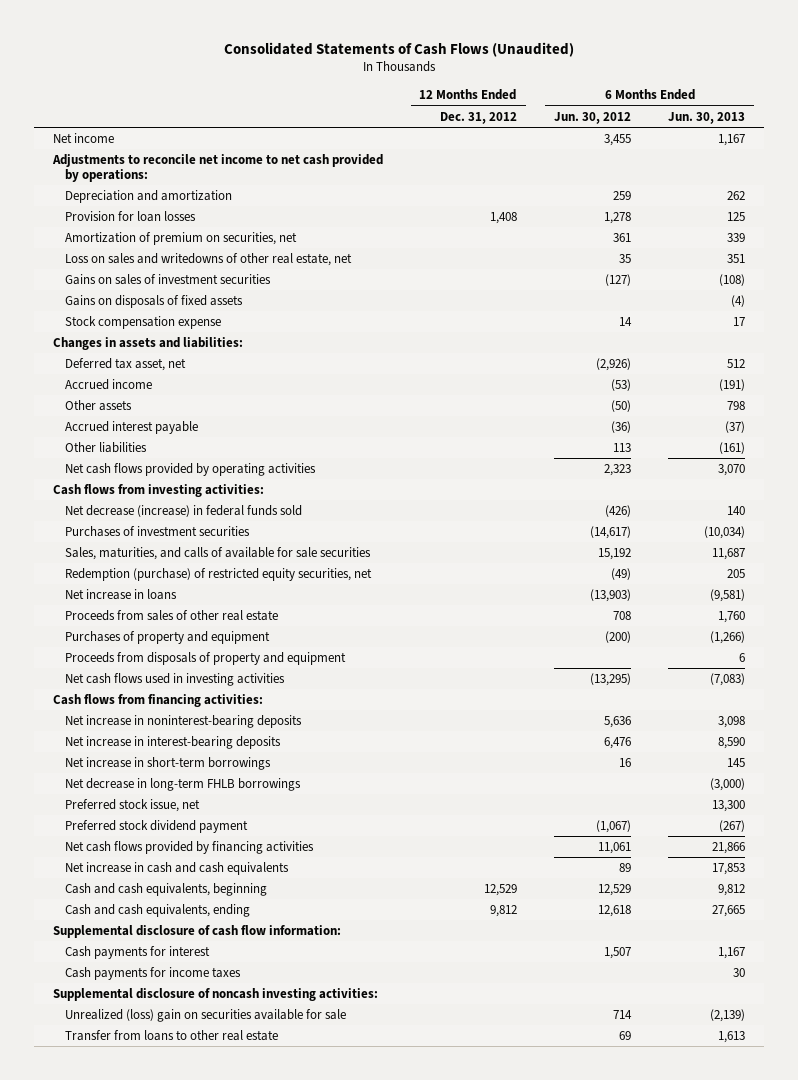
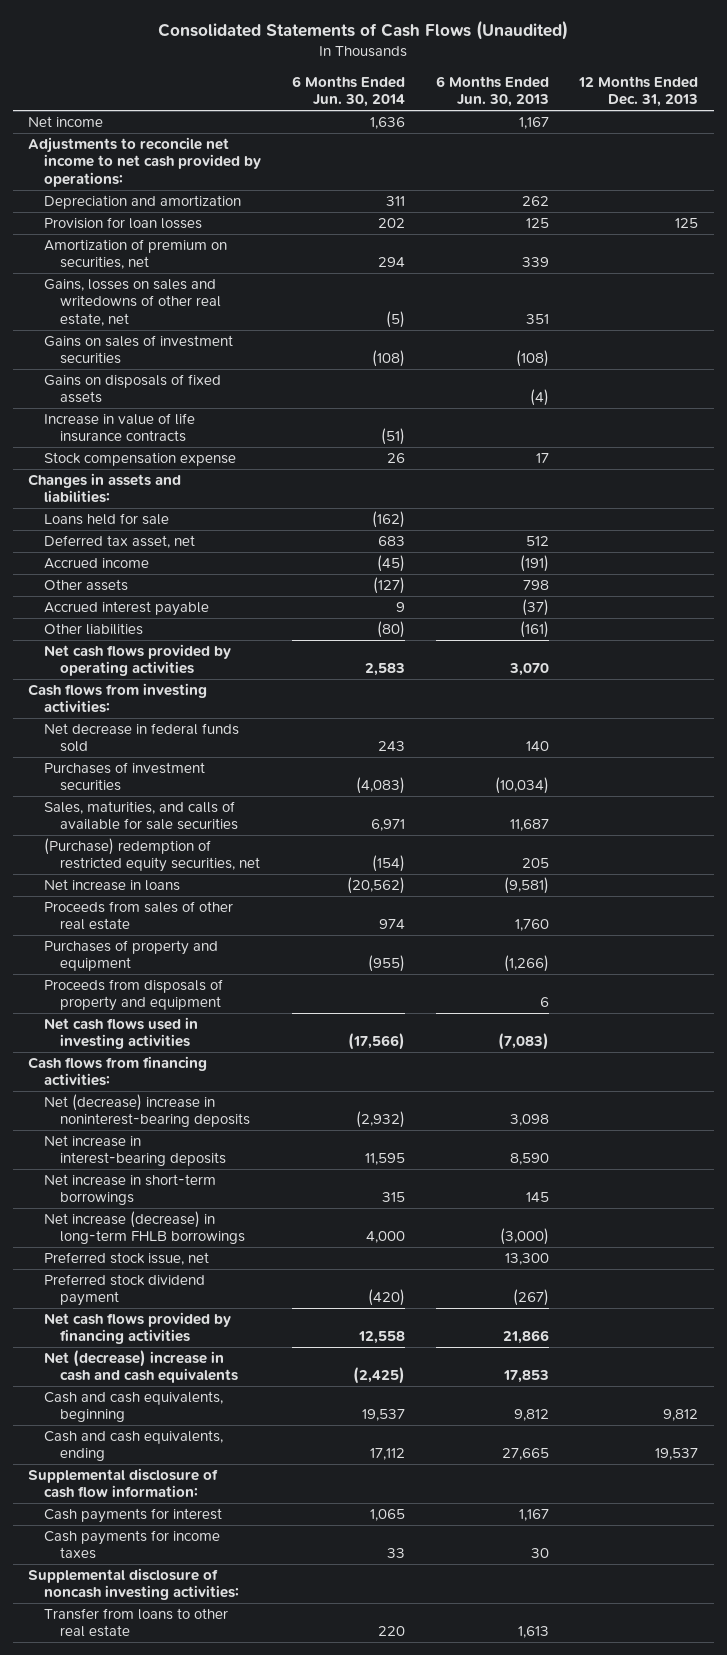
- | 12 Months Ended Dec. 31, 2012 | 6 Months Ended Jun. 30, 2012 | 6 Months Ended Jun. 30, 2013
+ | 6 Months Ended Jun. 30, 2014 | 6 Months Ended Jun. 30, 2013 | 12 Months Ended Dec. 31, 2013
- Loss on sales and writedowns of other real estate, net | | 35 | 351
+ Gains, losses on sales and writedowns of other real estate, net | (5) | 351 |
+ Increase in value of life insurance contracts | (51) | |
+ Loans held for sale | (162) | |
- Net decrease (increase) in federal funds sold | | (426) | 140
+ Net decrease in federal funds sold | 243 | 140 |
- Redemption (purchase) of restricted equity securities, net | | (49) | 205
+ (Purchase) redemption of restricted equity securities, net | (154) | 205 |
- Net increase in noninterest-bearing deposits | | 5,636 | 3,098
+ Net (decrease) increase in noninterest-bearing deposits | (2,932) | 3,098 |
- Net decrease in long-term FHLB borrowings | | | (3,000)
+ Net increase (decrease) in long-term FHLB borrowings | 4,000 | (3,000) |
- Net increase in cash and cash equivalents | | 89 | 17,853
+ Net (decrease) increase in cash and cash equivalents | (2,425) | 17,853 |
- Unrealized (loss) gain on securities available for sale | | 714 | (2,139)

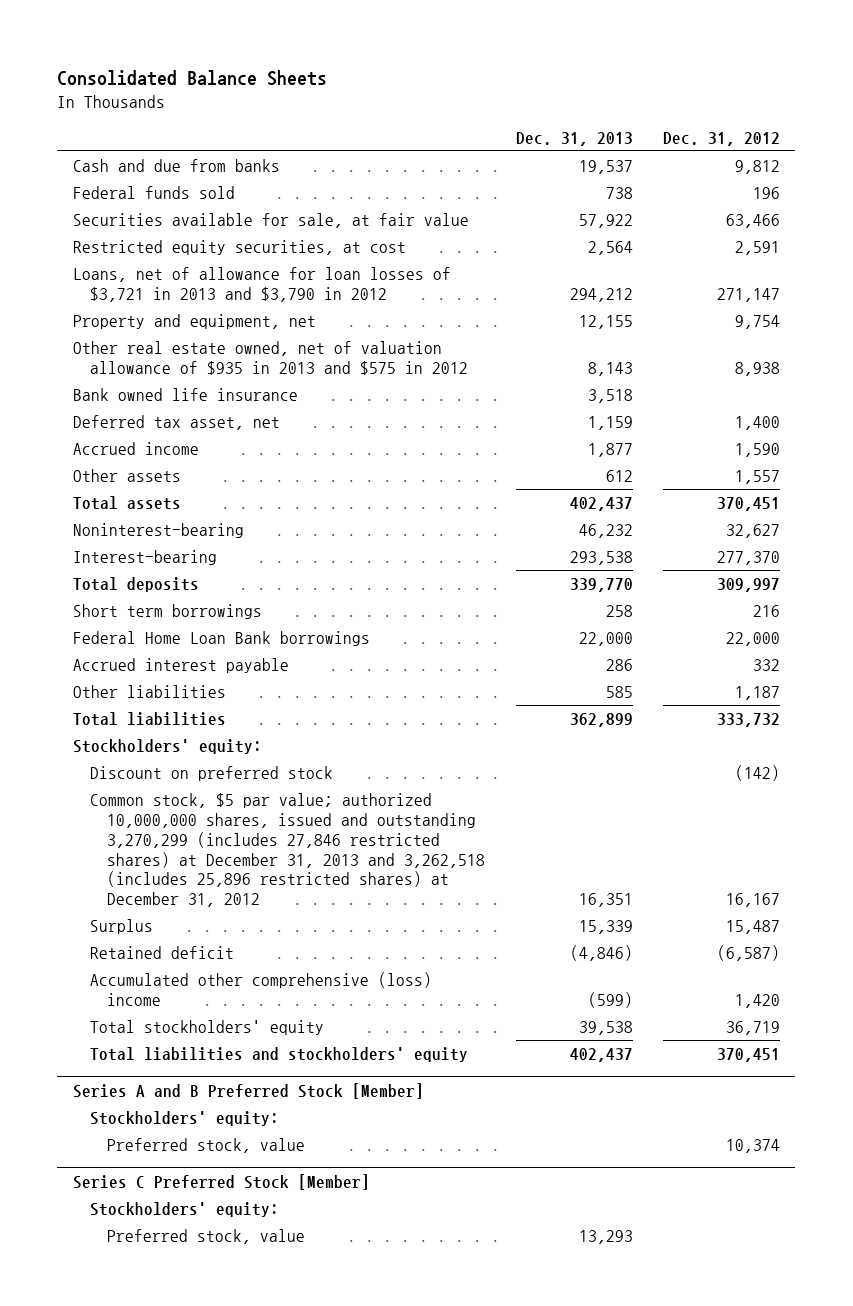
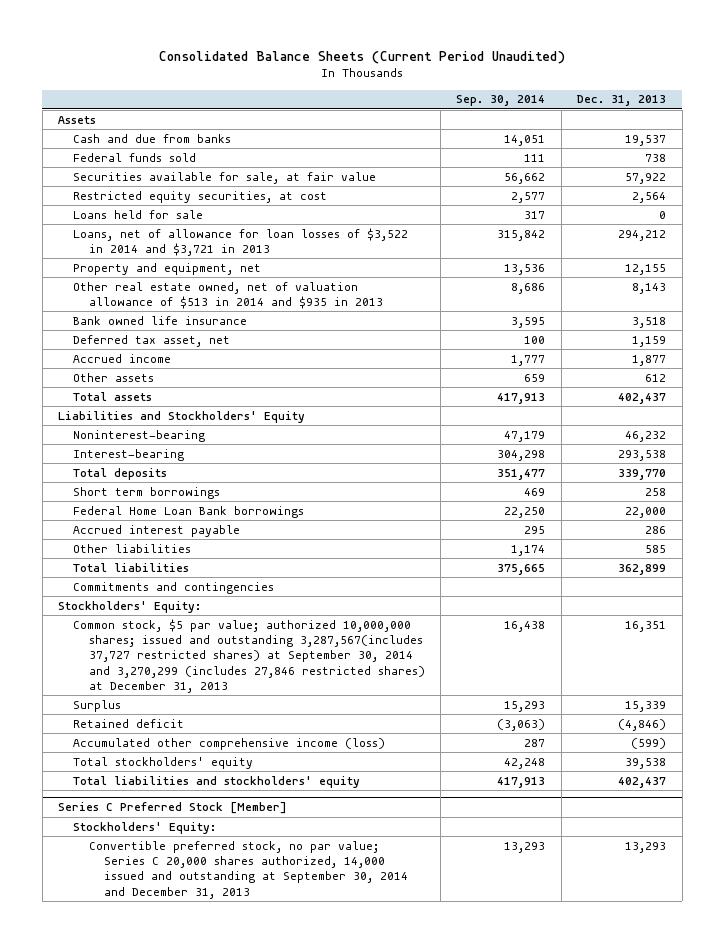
- Consolidated Balance Sheets
+ Consolidated Balance Sheets (Current Period Unaudited)
- | Dec. 31, 2013 | Dec. 31, 2012
+ | Sep. 30, 2014 | Dec. 31, 2013
+ Assets
- Loans, net of allowance for loan losses of $3,721 in 2013 and $3,790 in 2012 | 294,212 | 271,147
+ Loans held for sale | 317 | 0
+ Loans, net of allowance for loan losses of $3,522 in 2014 and $3,721 in 2013 | 315,842 | 294,212
- Other real estate owned, net of valuation allowance of $935 in 2013 and $575 in 2012 | 8,143 | 8,938
+ Other real estate owned, net of valuation allowance of $513 in 2014 and $935 in 2013 | 8,686 | 8,143
+ Liabilities and Stockholders' Equity
- Stockholders' equity:
- Discount on preferred stock | | (142)
- Common stock, $5 par value; authorized 10,000,000 shares, issued and outstanding 3,270,299 (includes 27,846 restricted shares) at December 31, 2013 and 3,262,518 (includes 25,896 restricted shares) at December 31, 2012 | 16,351 | 16,167
+ Commitments and contingencies
+ Stockholders' Equity:
+ Common stock, $5 par value; authorized 10,000,000 shares; issued and outstanding 3,287,567(includes 37,727 restricted shares) at September 30, 2014 and 3,270,299 (includes 27,846 restricted shares) at December 31, 2013 | 16,438 | 16,351
- Accumulated other comprehensive (loss) income | (599) | 1,420
+ Accumulated other comprehensive income (loss) | 287 | (599)
- Series A and B Preferred Stock [Member]
- Stockholders' equity:
- Preferred stock, value | | 10,374
@ Series C Preferred Stock [Member]
- Stockholders' equity:
- Preferred stock, value | 13,293 |
+ Stockholders' Equity:
+ Convertible preferred stock, no par value; Series C 20,000 shares authorized, 14,000 issued and outstanding at September 30, 2014 and December 31, 2013 | 13,293 | 13,293

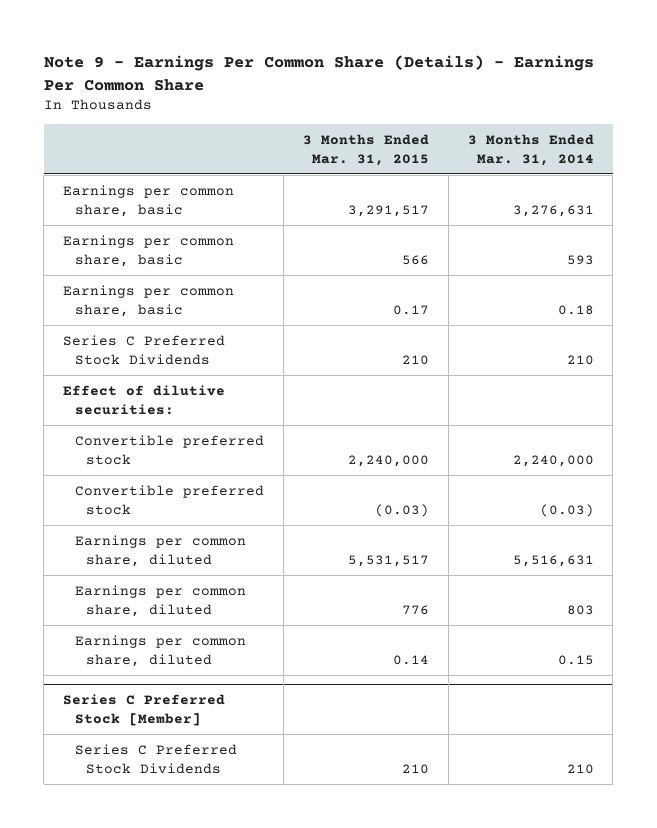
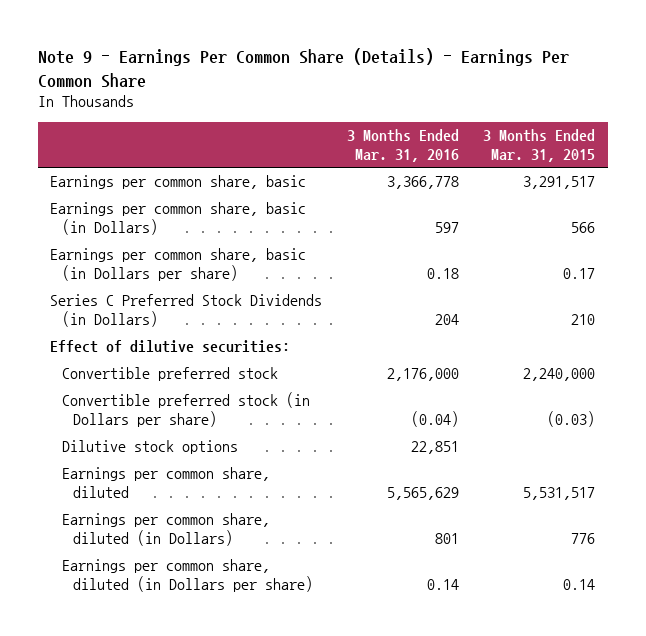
- | 3 Months Ended Mar. 31, 2015 | 3 Months Ended Mar. 31, 2014
+ | 3 Months Ended Mar. 31, 2016 | 3 Months Ended Mar. 31, 2015
- Earnings per common share, basic | 566 | 593
- Earnings per common share, basic | 0.17 | 0.18
- Series C Preferred Stock Dividends | 210 | 210
+ Earnings per common share, basic (in Dollars) | 597 | 566
+ Earnings per common share, basic (in Dollars per share) | 0.18 | 0.17
+ Series C Preferred Stock Dividends (in Dollars) | 204 | 210
- Convertible preferred stock | (0.03) | (0.03)
+ Convertible preferred stock (in Dollars per share) | (0.04) | (0.03)
+ Dilutive stock options | 22,851 |
- Earnings per common share, diluted | 776 | 803
- Earnings per common share, diluted | 0.14 | 0.15
- Series C Preferred Stock [Member]
- Series C Preferred Stock Dividends | 210 | 210
+ Earnings per common share, diluted (in Dollars) | 801 | 776
+ Earnings per common share, diluted (in Dollars per share) | 0.14 | 0.14

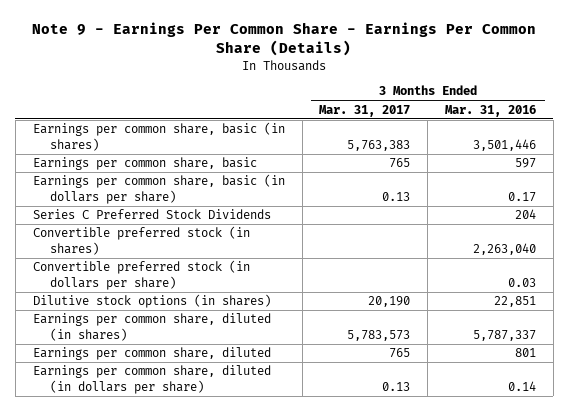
- Note 9 - Earnings Per Common Share (Details) - Earnings Per Common Share
+ Note 9 - Earnings Per Common Share - Earnings Per Common Share (Details)
- | 3 Months Ended Mar. 31, 2016 | 3 Months Ended Mar. 31, 2015
+ | 3 Months Ended Mar. 31, 2017 | 3 Months Ended Mar. 31, 2016
- Earnings per common share, basic | 3,366,778 | 3,291,517
- Earnings per common share, basic (in Dollars) | 597 | 566
- Earnings per common share, basic (in Dollars per share) | 0.18 | 0.17
- Series C Preferred Stock Dividends (in Dollars) | 204 | 210
- Effect of dilutive securities:
- Convertible preferred stock | 2,176,000 | 2,240,000
- Convertible preferred stock (in Dollars per share) | (0.04) | (0.03)
- Dilutive stock options | 22,851 |
- Earnings per common share, diluted | 5,565,629 | 5,531,517
- Earnings per common share, diluted (in Dollars) | 801 | 776
- Earnings per common share, diluted (in Dollars per share) | 0.14 | 0.14
+ Earnings per common share, basic (in shares) | 5,763,383 | 3,501,446
+ Earnings per common share, basic | 765 | 597
+ Earnings per common share, basic (in dollars per share) | 0.13 | 0.17
+ Series C Preferred Stock Dividends | | 204
+ Convertible preferred stock (in shares) | | 2,263,040
+ Convertible preferred stock (in dollars per share) | | 0.03
+ Dilutive stock options (in shares) | 20,190 | 22,851
+ Earnings per common share, diluted (in shares) | 5,783,573 | 5,787,337
+ Earnings per common share, diluted | 765 | 801
+ Earnings per common share, diluted (in dollars per share) | 0.13 | 0.14

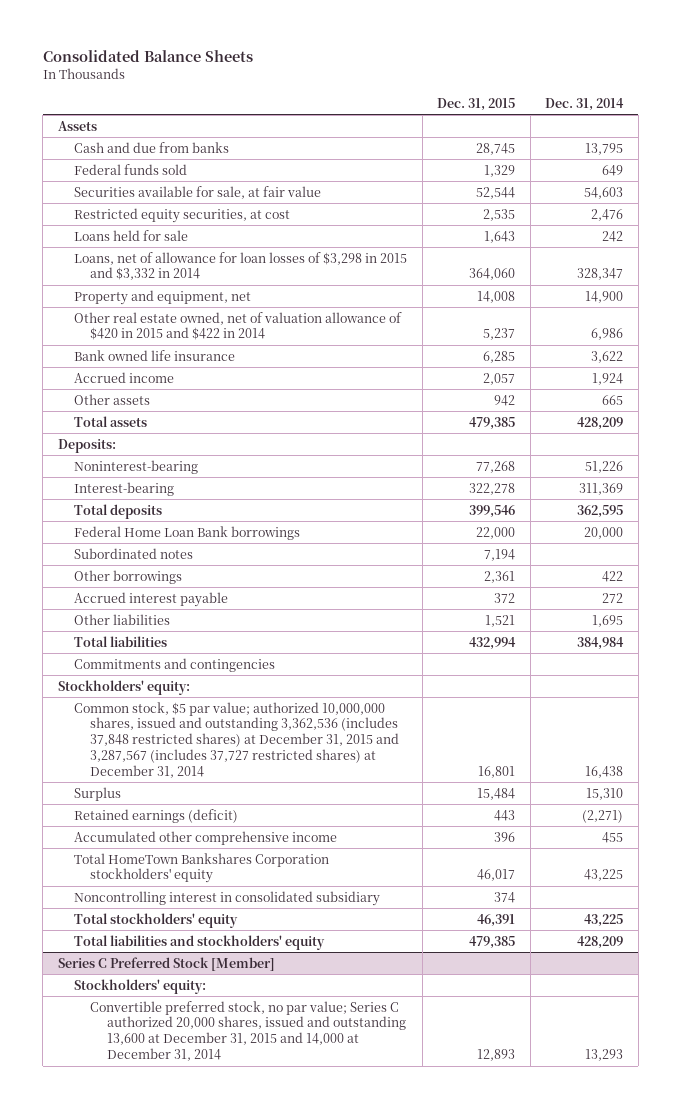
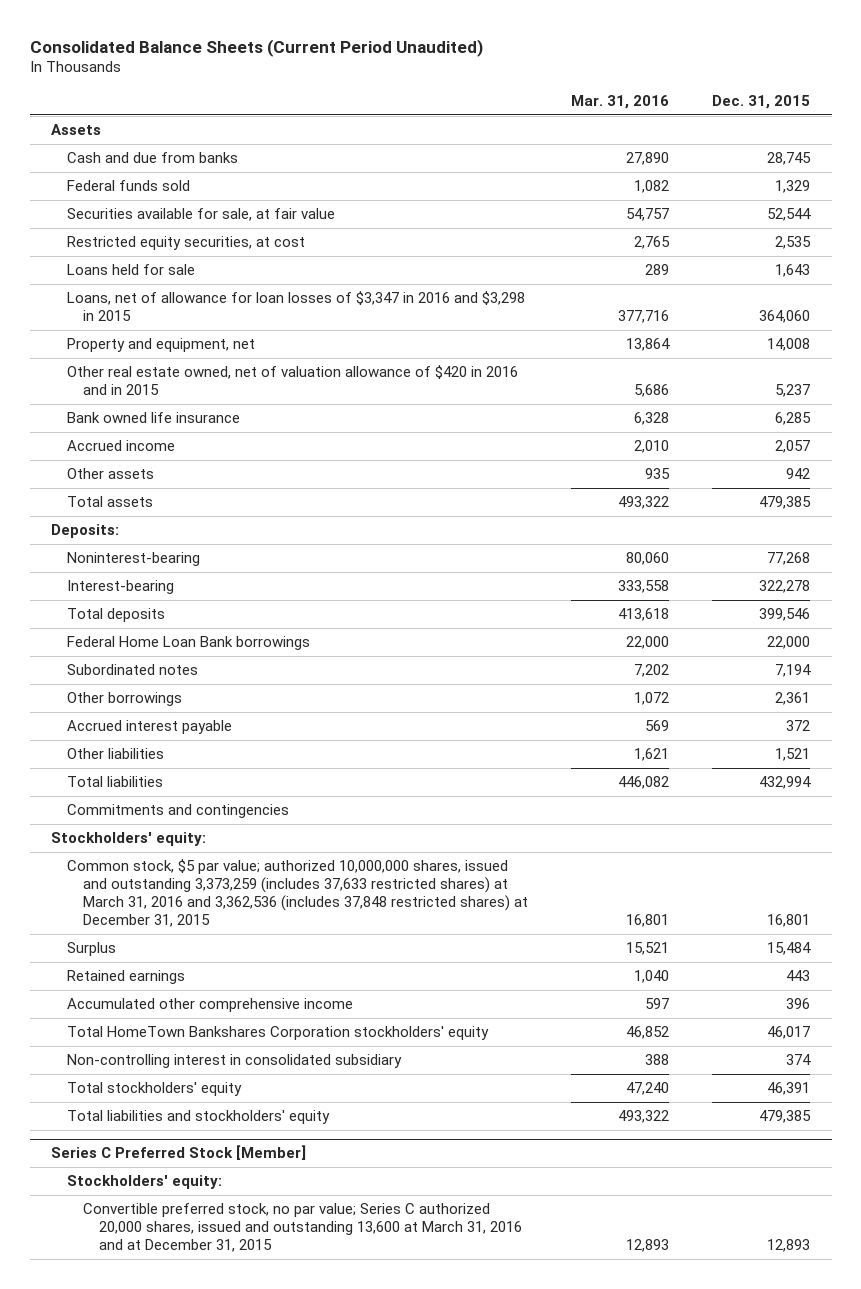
- Consolidated Balance Sheets
+ Consolidated Balance Sheets (Current Period Unaudited)
- | Dec. 31, 2015 | Dec. 31, 2014
+ | Mar. 31, 2016 | Dec. 31, 2015
- Loans, net of allowance for loan losses of $3,298 in 2015 and $3,332 in 2014 | 364,060 | 328,347
+ Loans, net of allowance for loan losses of $3,347 in 2016 and $3,298 in 2015 | 377,716 | 364,060
- Other real estate owned, net of valuation allowance of $420 in 2015 and $422 in 2014 | 5,237 | 6,986
+ Other real estate owned, net of valuation allowance of $420 in 2016 and in 2015 | 5,686 | 5,237
- Common stock, $5 par value; authorized 10,000,000 shares, issued and outstanding 3,362,536 (includes 37,848 restricted shares) at December 31, 2015 and 3,287,567 (includes 37,727 restricted shares) at December 31, 2014 | 16,801 | 16,438
+ Common stock, $5 par value; authorized 10,000,000 shares, issued and outstanding 3,373,259 (includes 37,633 restricted shares) at March 31, 2016 and 3,362,536 (includes 37,848 restricted shares) at December 31, 2015 | 16,801 | 16,801
- Retained earnings (deficit) | 443 | (2,271)
+ Retained earnings | 1,040 | 443
- Noncontrolling interest in consolidated subsidiary | 374 |
+ Non-controlling interest in consolidated subsidiary | 388 | 374
@ Series C Preferred Stock [Member]
- Convertible preferred stock, no par value; Series C authorized 20,000 shares, issued and outstanding 13,600 at December 31, 2015 and 14,000 at December 31, 2014 | 12,893 | 13,293
+ Convertible preferred stock, no par value; Series C authorized 20,000 shares, issued and outstanding 13,600 at March 31, 2016 and at December 31, 2015 | 12,893 | 12,893

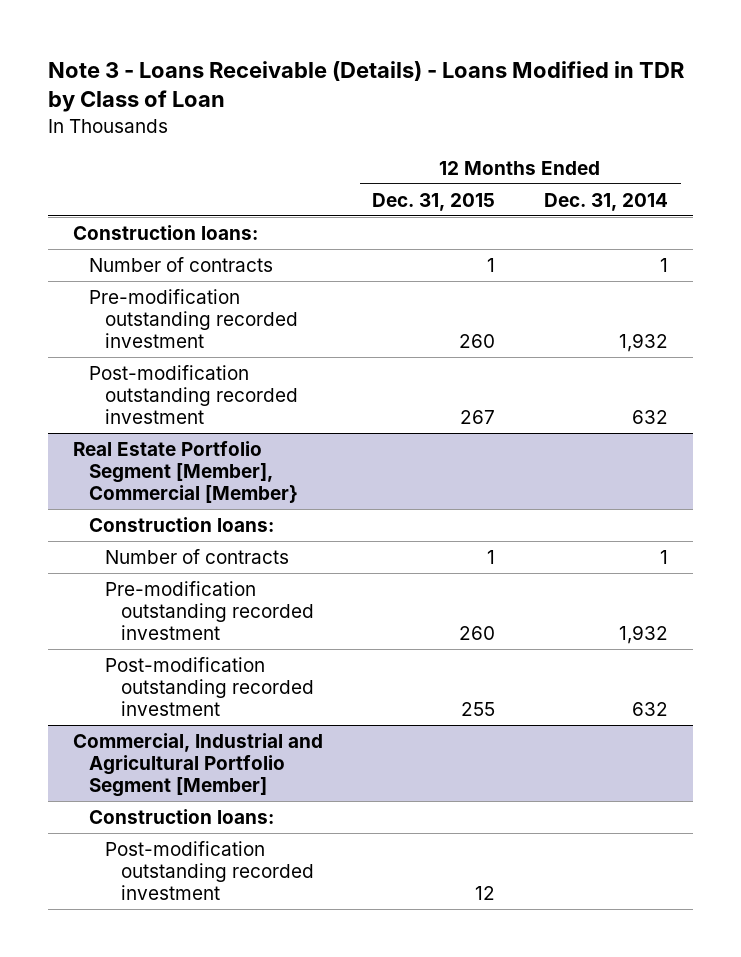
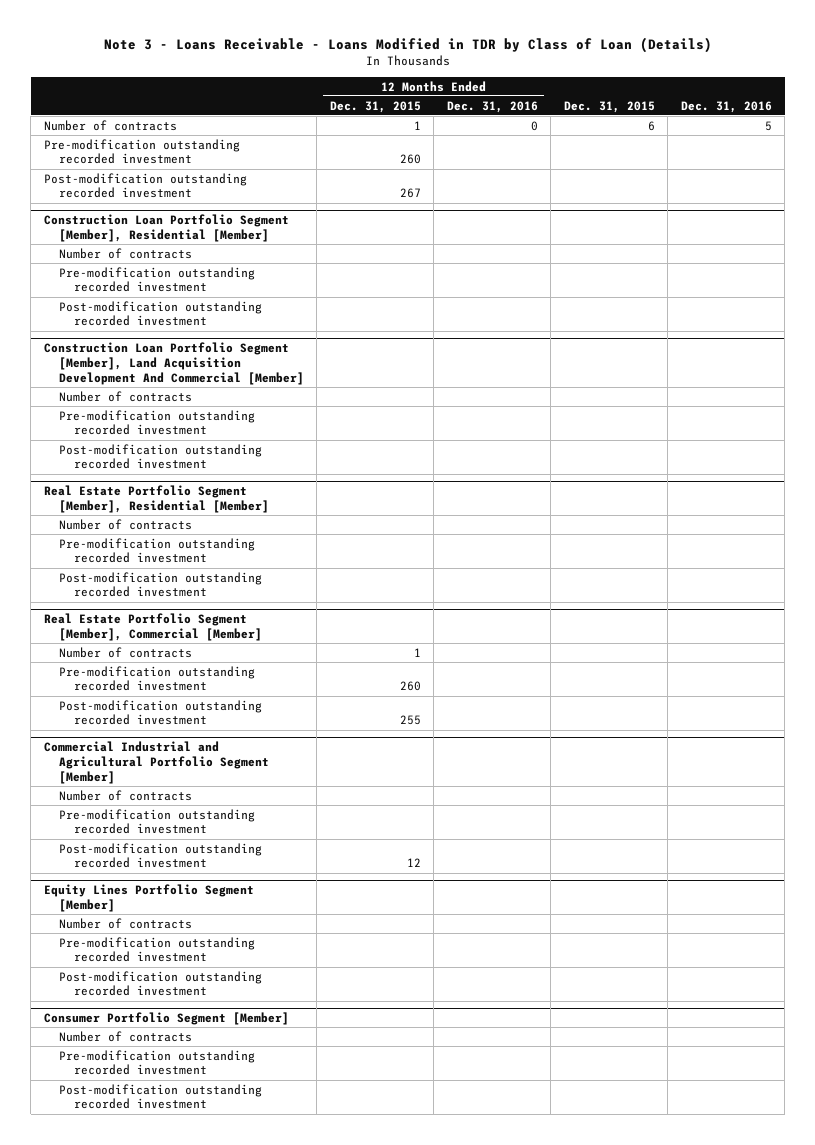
- Note 3 - Loans Receivable (Details) - Loans Modified in TDR by Class of Loan
+ Note 3 - Loans Receivable - Loans Modified in TDR by Class of Loan (Details)
- | 12 Months Ended Dec. 31, 2015 | 12 Months Ended Dec. 31, 2014
+ | 12 Months Ended Dec. 31, 2015 | 12 Months Ended Dec. 31, 2016 | Dec. 31, 2015 | Dec. 31, 2016
- Construction loans:
- Real Estate Portfolio Segment [Member], Commercial [Member}
- Construction loans:
+ Construction Loan Portfolio Segment [Member], Residential [Member]
+ Number of contracts
+ Pre-modification outstanding recorded investment
+ Post-modification outstanding recorded investment
+ Construction Loan Portfolio Segment [Member], Land Acquisition Development And Commercial [Member]
+ Number of contracts
+ Pre-modification outstanding recorded investment
+ Post-modification outstanding recorded investment
+ Real Estate Portfolio Segment [Member], Residential [Member]
+ Number of contracts
+ Pre-modification outstanding recorded investment
+ Post-modification outstanding recorded investment
+ Real Estate Portfolio Segment [Member], Commercial [Member]
- Commercial, Industrial and Agricultural Portfolio Segment [Member]
- Construction loans:
+ Commercial Industrial and Agricultural Portfolio Segment [Member]
+ Number of contracts
+ Pre-modification outstanding recorded investment
+ Equity Lines Portfolio Segment [Member]
+ Number of contracts
+ Pre-modification outstanding recorded investment
+ Post-modification outstanding recorded investment
+ Consumer Portfolio Segment [Member]
+ Number of contracts
+ Pre-modification outstanding recorded investment
+ Post-modification outstanding recorded investment

